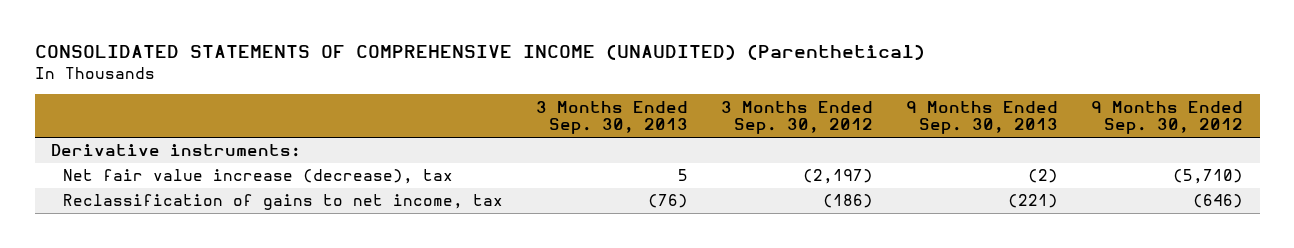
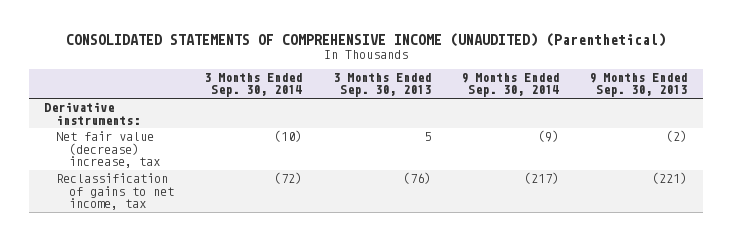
- | 3 Months Ended Sep. 30, 2013 | 3 Months Ended Sep. 30, 2012 | 9 Months Ended Sep. 30, 2013 | 9 Months Ended Sep. 30, 2012
+ | 3 Months Ended Sep. 30, 2014 | 3 Months Ended Sep. 30, 2013 | 9 Months Ended Sep. 30, 2014 | 9 Months Ended Sep. 30, 2013
- Net fair value increase (decrease), tax | 5 | (2,197) | (2) | (5,710)
+ Net fair value (decrease) increase, tax | (10) | 5 | (9) | (2)

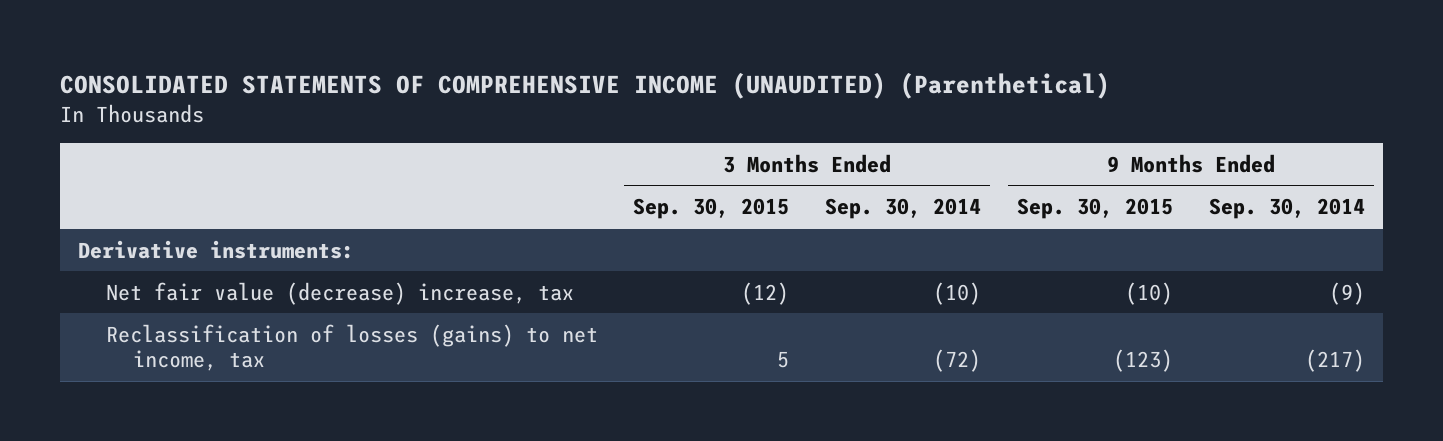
- | 3 Months Ended Sep. 30, 2014 | 3 Months Ended Sep. 30, 2013 | 9 Months Ended Sep. 30, 2014 | 9 Months Ended Sep. 30, 2013
+ | 3 Months Ended Sep. 30, 2015 | 3 Months Ended Sep. 30, 2014 | 9 Months Ended Sep. 30, 2015 | 9 Months Ended Sep. 30, 2014
- Reclassification of gains to net income, tax | (72) | (76) | (217) | (221)
+ Reclassification of losses (gains) to net income, tax | 5 | (72) | (123) | (217)

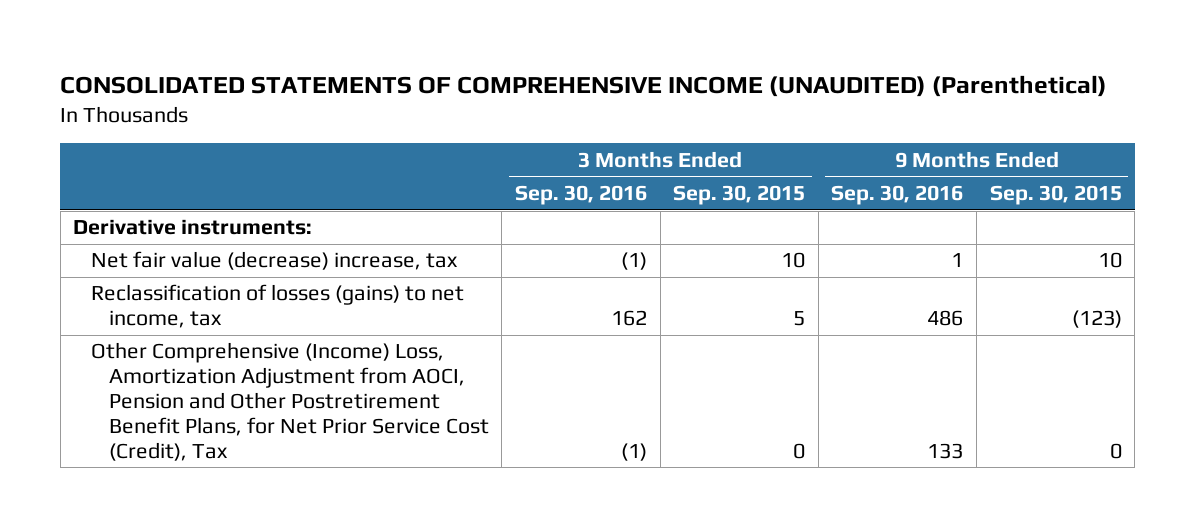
- | 3 Months Ended Sep. 30, 2015 | 3 Months Ended Sep. 30, 2014 | 9 Months Ended Sep. 30, 2015 | 9 Months Ended Sep. 30, 2014
+ | 3 Months Ended Sep. 30, 2016 | 3 Months Ended Sep. 30, 2015 | 9 Months Ended Sep. 30, 2016 | 9 Months Ended Sep. 30, 2015
- Net fair value (decrease) increase, tax | (12) | (10) | (10) | (9)
+ Net fair value (decrease) increase, tax | (1) | 10 | 1 | 10
+ Other Comprehensive (Income) Loss, Amortization Adjustment from AOCI, Pension and Other Postretirement Benefit Plans, for Net Prior Service Cost (Credit), Tax | (1) | 0 | 133 | 0

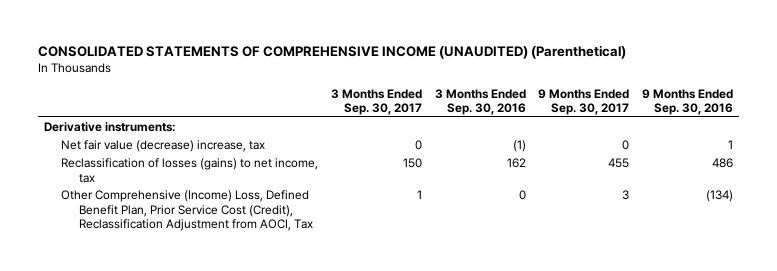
- | 3 Months Ended Sep. 30, 2016 | 3 Months Ended Sep. 30, 2015 | 9 Months Ended Sep. 30, 2016 | 9 Months Ended Sep. 30, 2015
+ | 3 Months Ended Sep. 30, 2017 | 3 Months Ended Sep. 30, 2016 | 9 Months Ended Sep. 30, 2017 | 9 Months Ended Sep. 30, 2016
- Other Comprehensive (Income) Loss, Amortization Adjustment from AOCI, Pension and Other Postretirement Benefit Plans, for Net Prior Service Cost (Credit), Tax | (1) | 0 | 133 | 0
+ Other Comprehensive (Income) Loss, Defined Benefit Plan, Prior Service Cost (Credit), Reclassification Adjustment from AOCI, Tax | 1 | 0 | 3 | (134)

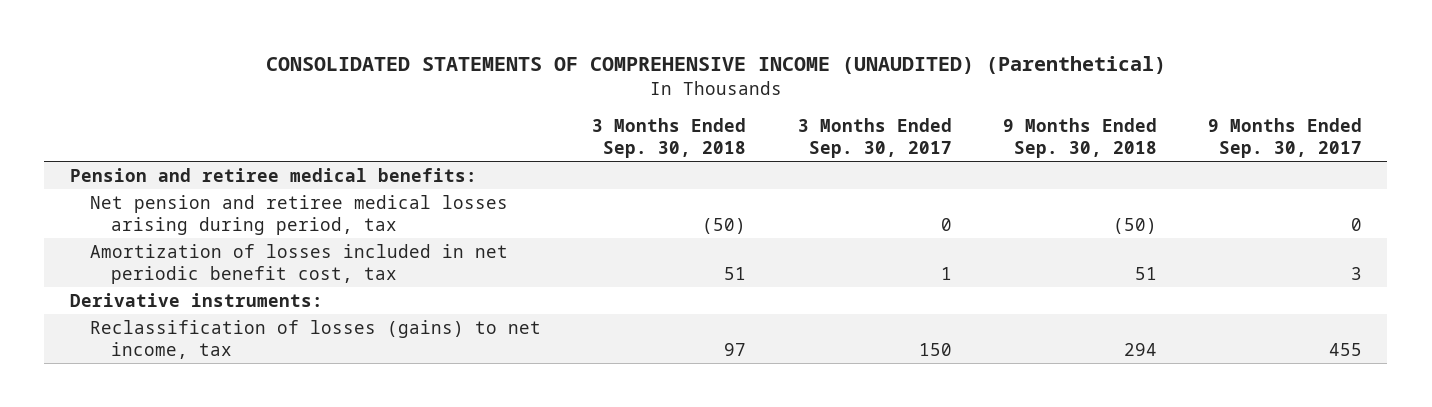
- | 3 Months Ended Sep. 30, 2017 | 3 Months Ended Sep. 30, 2016 | 9 Months Ended Sep. 30, 2017 | 9 Months Ended Sep. 30, 2016
+ | 3 Months Ended Sep. 30, 2018 | 3 Months Ended Sep. 30, 2017 | 9 Months Ended Sep. 30, 2018 | 9 Months Ended Sep. 30, 2017
+ Pension and retiree medical benefits:
+ Net pension and retiree medical losses arising during period, tax | (50) | 0 | (50) | 0
+ Amortization of losses included in net periodic benefit cost, tax | 51 | 1 | 51 | 3
- Net fair value (decrease) increase, tax | 0 | (1) | 0 | 1
- Other Comprehensive (Income) Loss, Defined Benefit Plan, Prior Service Cost (Credit), Reclassification Adjustment from AOCI, Tax | 1 | 0 | 3 | (134)

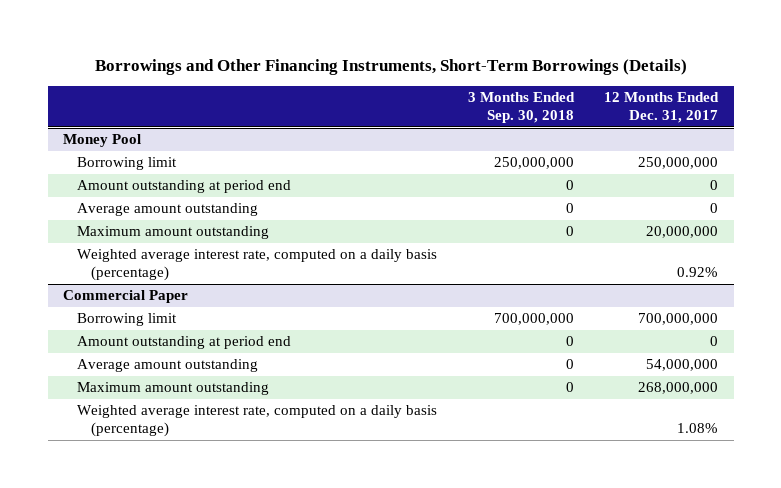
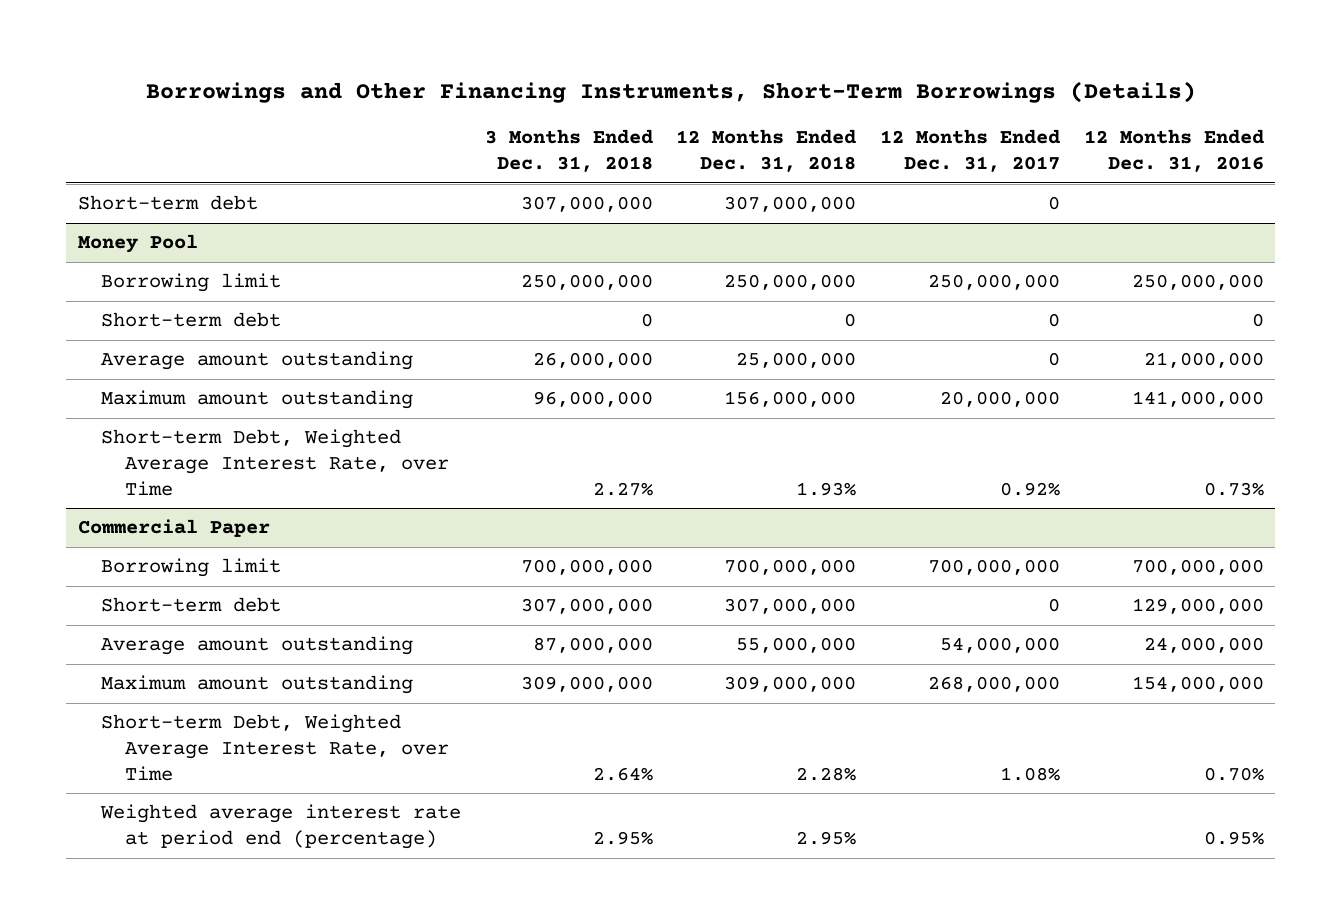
- | 3 Months Ended Sep. 30, 2018 | 12 Months Ended Dec. 31, 2017
+ | 3 Months Ended Dec. 31, 2018 | 12 Months Ended Dec. 31, 2018 | 12 Months Ended Dec. 31, 2017 | 12 Months Ended Dec. 31, 2016
+ Short-term debt | 307,000,000 | 307,000,000 | 0 |
@ Money Pool
- Amount outstanding at period end | 0 | 0
+ Short-term debt | 0 | 0 | 0 | 0
- Weighted average interest rate, computed on a daily basis (percentage) | | 0.92%
+ Short-term Debt, Weighted Average Interest Rate, over Time | 2.27% | 1.93% | 0.92% | 0.73%
@ Commercial Paper
- Amount outstanding at period end | 0 | 0
+ Short-term debt | 307,000,000 | 307,000,000 | 0 | 129,000,000
- Weighted average interest rate, computed on a daily basis (percentage) | | 1.08%
+ Short-term Debt, Weighted Average Interest Rate, over Time | 2.64% | 2.28% | 1.08% | 0.70%
+ Weighted average interest rate at period end (percentage) | 2.95% | 2.95% | | 0.95%

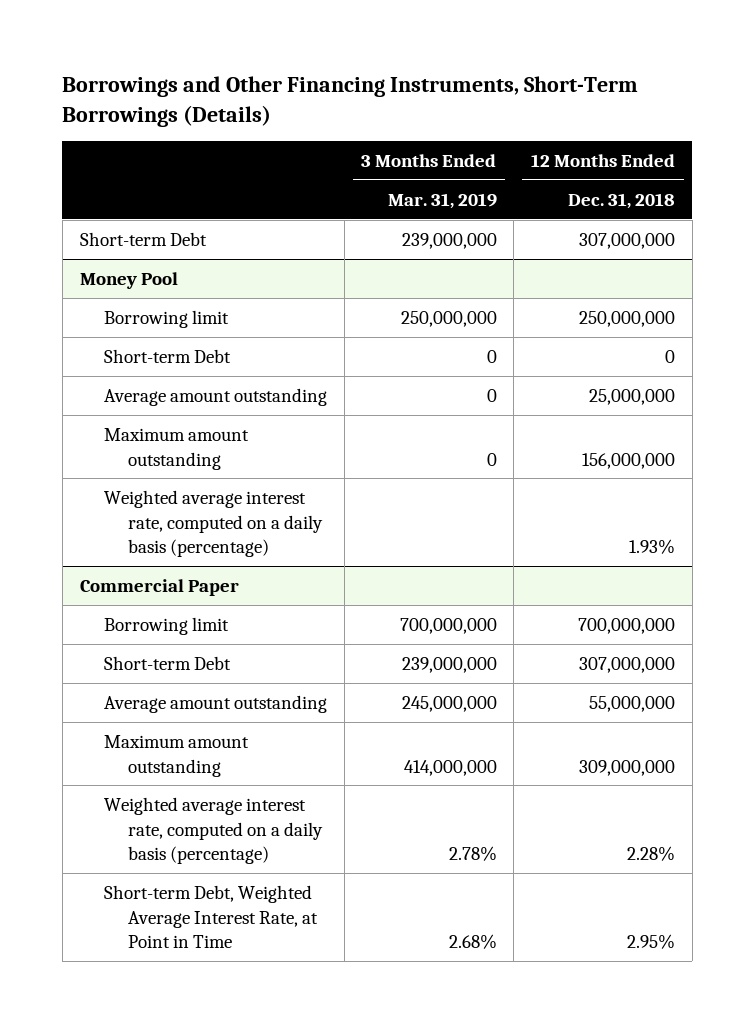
- | 3 Months Ended Dec. 31, 2018 | 12 Months Ended Dec. 31, 2018 | 12 Months Ended Dec. 31, 2017 | 12 Months Ended Dec. 31, 2016
+ | 3 Months Ended Mar. 31, 2019 | 12 Months Ended Dec. 31, 2018
- Short-term debt | 307,000,000 | 307,000,000 | 0 |
+ Short-term Debt | 239,000,000 | 307,000,000
@ Money Pool
- Short-term debt | 0 | 0 | 0 | 0
+ Short-term Debt | 0 | 0
- Short-term Debt, Weighted Average Interest Rate, over Time | 2.27% | 1.93% | 0.92% | 0.73%
+ Weighted average interest rate, computed on a daily basis (percentage) | | 1.93%
@ Commercial Paper
- Short-term debt | 307,000,000 | 307,000,000 | 0 | 129,000,000
+ Short-term Debt | 239,000,000 | 307,000,000
- Short-term Debt, Weighted Average Interest Rate, over Time | 2.64% | 2.28% | 1.08% | 0.70%
- Weighted average interest rate at period end (percentage) | 2.95% | 2.95% | | 0.95%
+ Weighted average interest rate, computed on a daily basis (percentage) | 2.78% | 2.28%
+ Short-term Debt, Weighted Average Interest Rate, at Point in Time | 2.68% | 2.95%

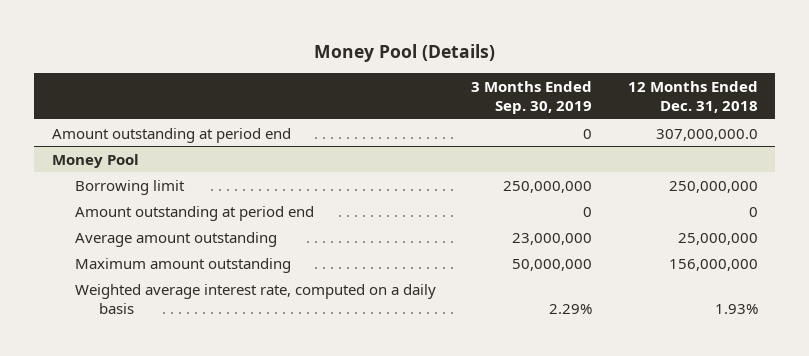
- Borrowings and Other Financing Instruments, Short-Term Borrowings (Details)
+ Money Pool (Details)
- | 3 Months Ended Mar. 31, 2019 | 12 Months Ended Dec. 31, 2018
+ | 3 Months Ended Sep. 30, 2019 | 12 Months Ended Dec. 31, 2018
- Short-term Debt | 239,000,000 | 307,000,000
+ Amount outstanding at period end | 0 | 307,000,000.0
@ Money Pool
- Short-term Debt | 0 | 0
+ Amount outstanding at period end | 0 | 0
- Weighted average interest rate, computed on a daily basis (percentage) | | 1.93%
- Commercial Paper
- Borrowing limit | 700,000,000 | 700,000,000
- Short-term Debt | 239,000,000 | 307,000,000
- Average amount outstanding | 245,000,000 | 55,000,000
- Maximum amount outstanding | 414,000,000 | 309,000,000
- Weighted average interest rate, computed on a daily basis (percentage) | 2.78% | 2.28%
- Short-term Debt, Weighted Average Interest Rate, at Point in Time | 2.68% | 2.95%
@ Money Pool
+ Weighted average interest rate, computed on a daily basis | 2.29% | 1.93%

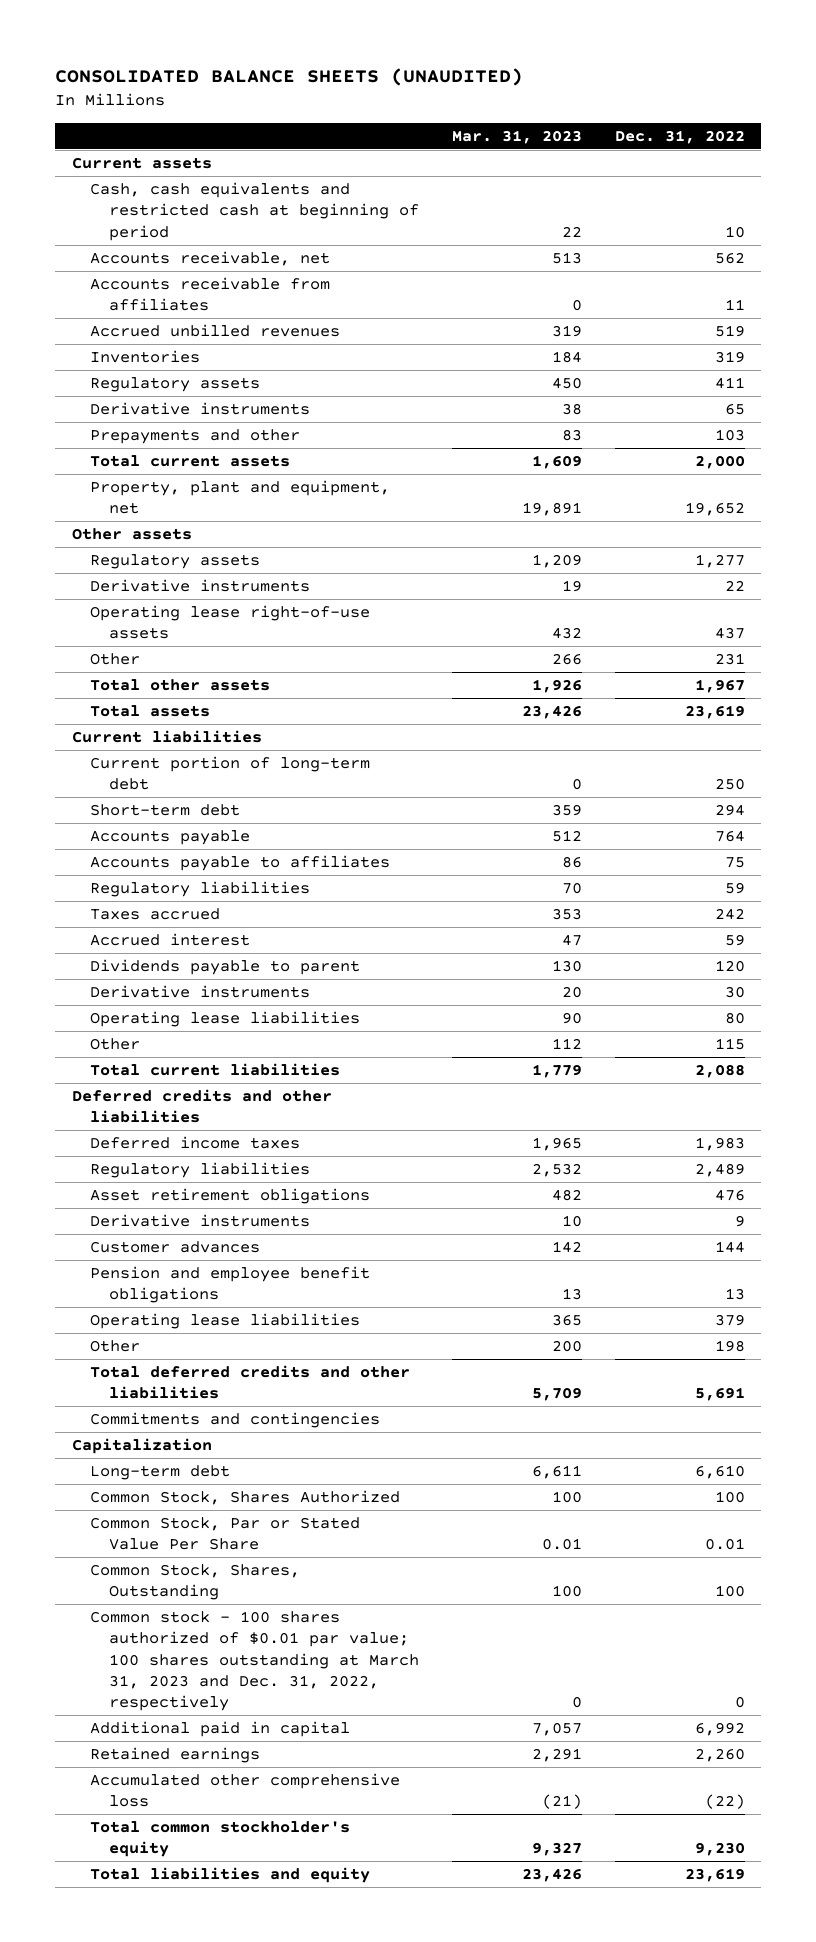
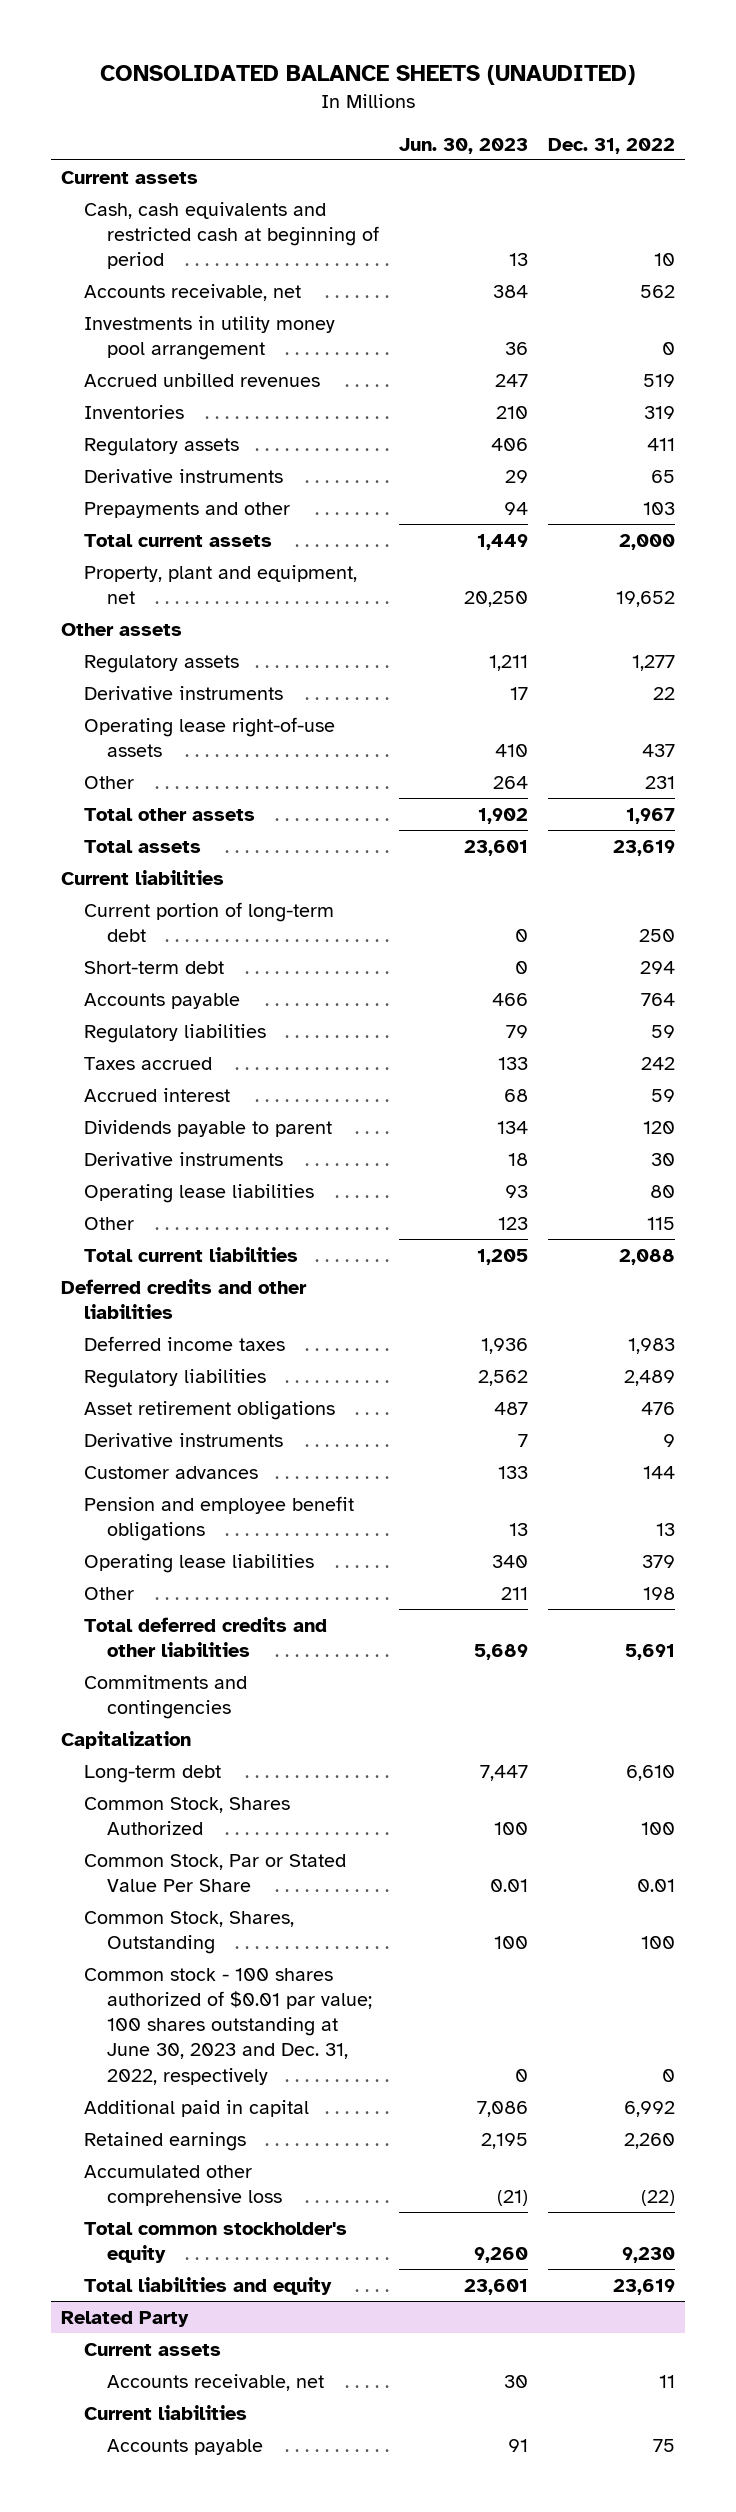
- | Mar. 31, 2023 | Dec. 31, 2022
+ | Jun. 30, 2023 | Dec. 31, 2022
- Accounts receivable from affiliates | 0 | 11
+ Investments in utility money pool arrangement | 36 | 0
- Accounts payable to affiliates | 86 | 75
- Common stock - 100 shares authorized of $0.01 par value; 100 shares outstanding at March 31, 2023 and Dec. 31, 2022, respectively | 0 | 0
+ Common stock - 100 shares authorized of $0.01 par value; 100 shares outstanding at June 30, 2023 and Dec. 31, 2022, respectively | 0 | 0
+ Related Party
+ Current assets
+ Accounts receivable, net | 30 | 11
+ Current liabilities
+ Accounts payable | 91 | 75

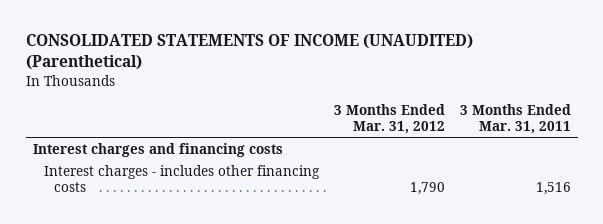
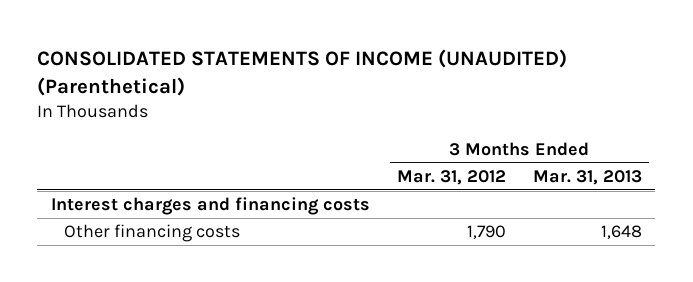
- | 3 Months Ended Mar. 31, 2012 | 3 Months Ended Mar. 31, 2011
+ | 3 Months Ended Mar. 31, 2012 | 3 Months Ended Mar. 31, 2013
- Interest charges - includes other financing costs | 1,790 | 1,516
+ Other financing costs | 1,790 | 1,648

